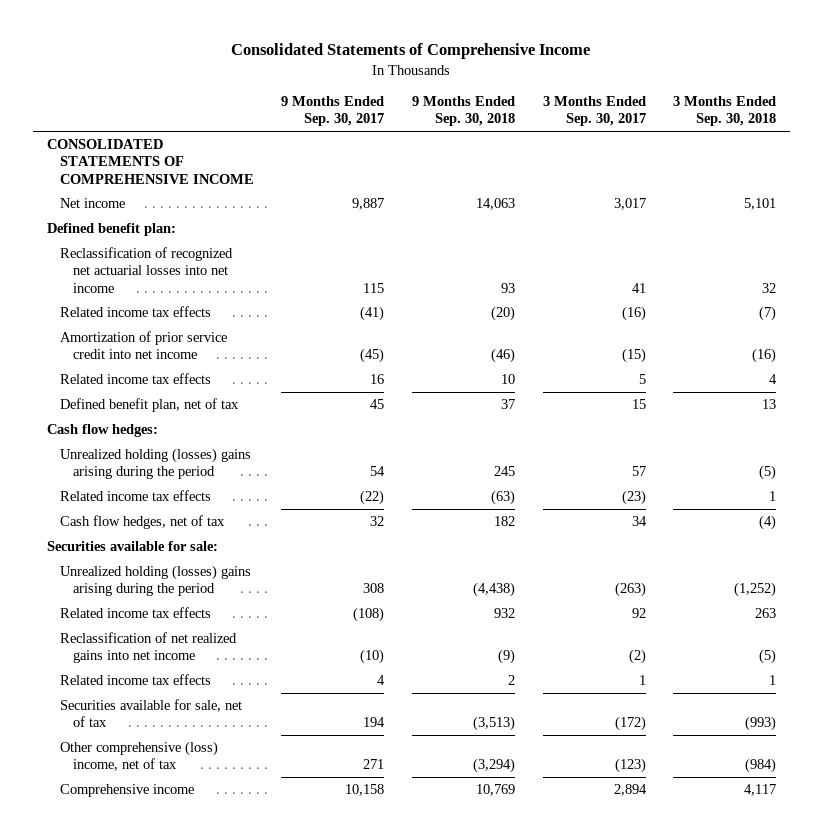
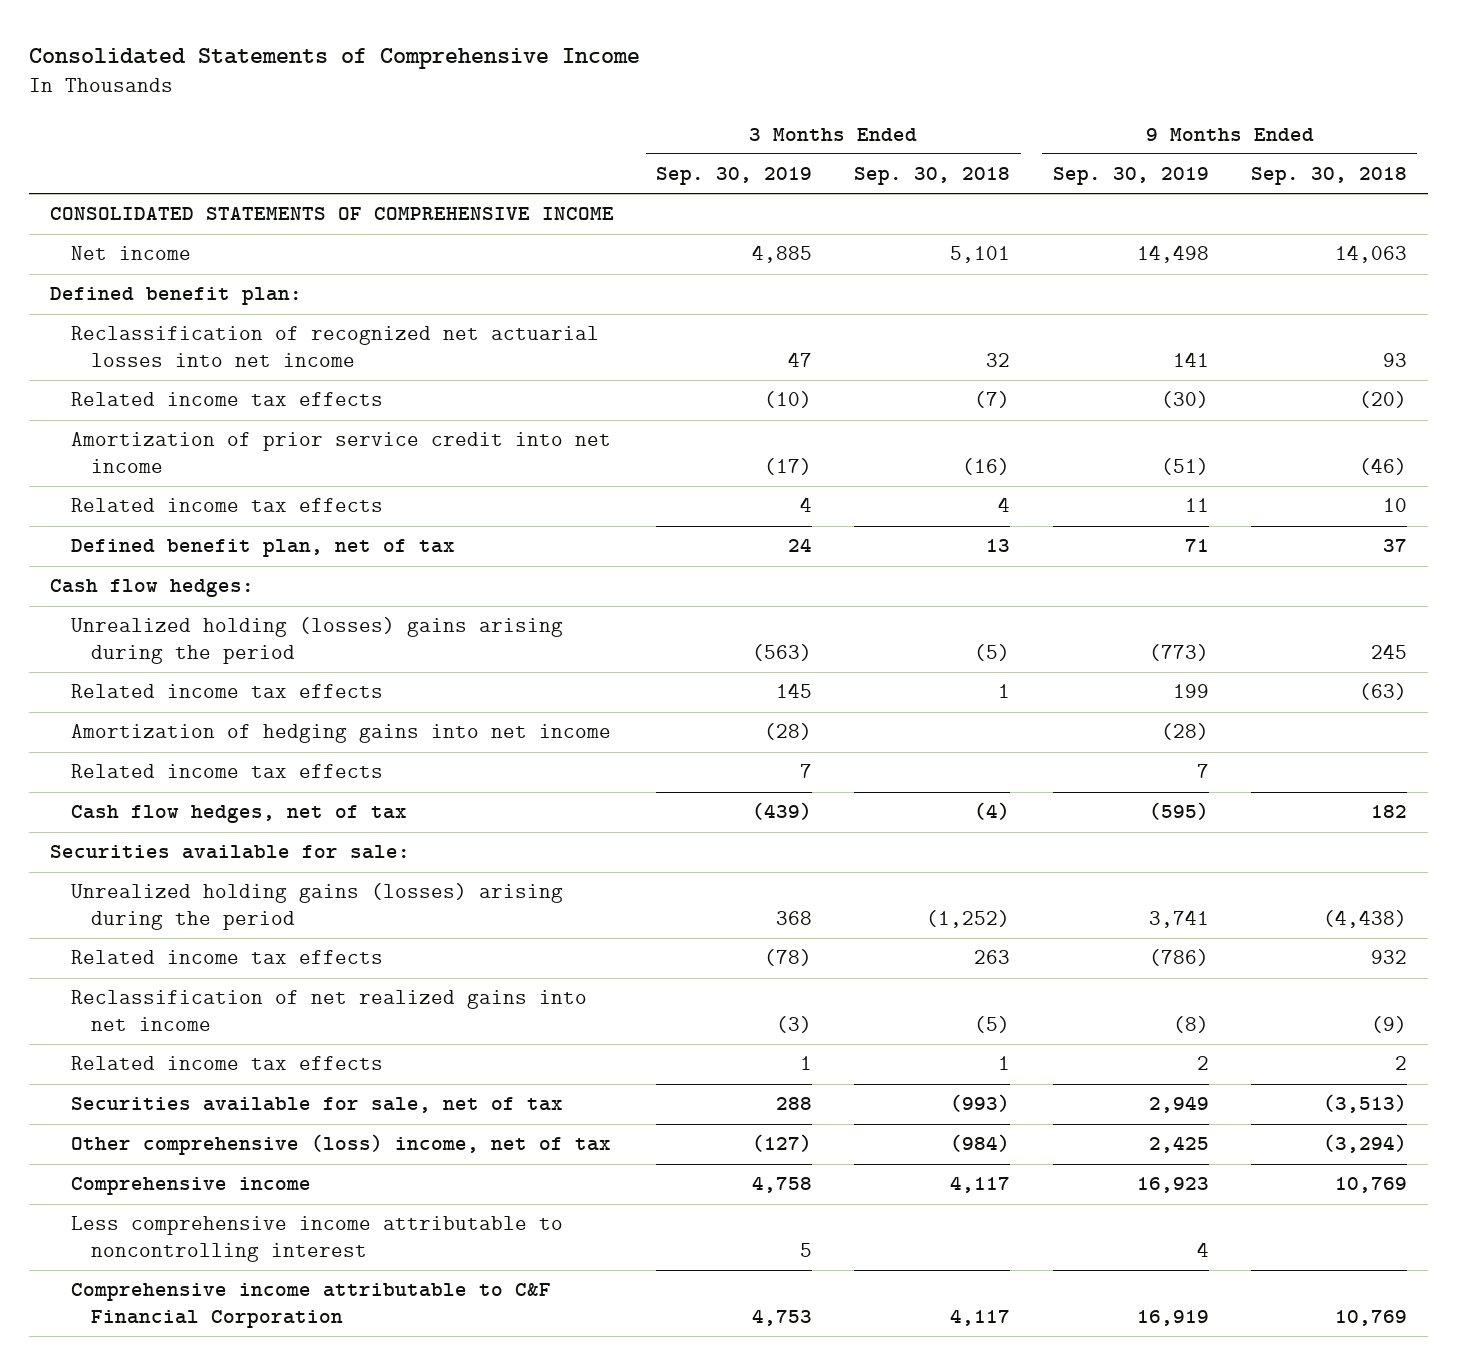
- | 9 Months Ended Sep. 30, 2017 | 9 Months Ended Sep. 30, 2018 | 3 Months Ended Sep. 30, 2017 | 3 Months Ended Sep. 30, 2018
+ | 3 Months Ended Sep. 30, 2019 | 3 Months Ended Sep. 30, 2018 | 9 Months Ended Sep. 30, 2019 | 9 Months Ended Sep. 30, 2018
+ Amortization of hedging gains into net income | (28) | | (28) |
+ Related income tax effects | 7 | | 7 |
- Unrealized holding (losses) gains arising during the period | 308 | (4,438) | (263) | (1,252)
+ Unrealized holding gains (losses) arising during the period | 368 | (1,252) | 3,741 | (4,438)
+ Less comprehensive income attributable to noncontrolling interest | 5 | | 4 |
+ Comprehensive income attributable to C&F Financial Corporation | 4,753 | 4,117 | 16,919 | 10,769

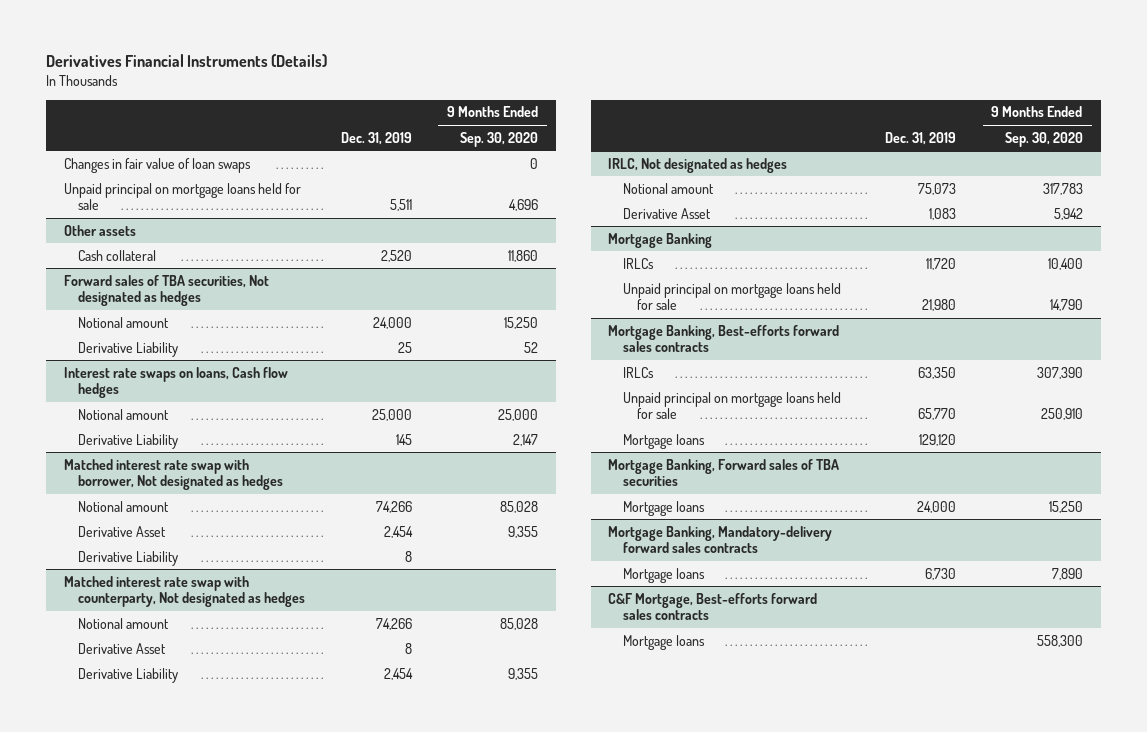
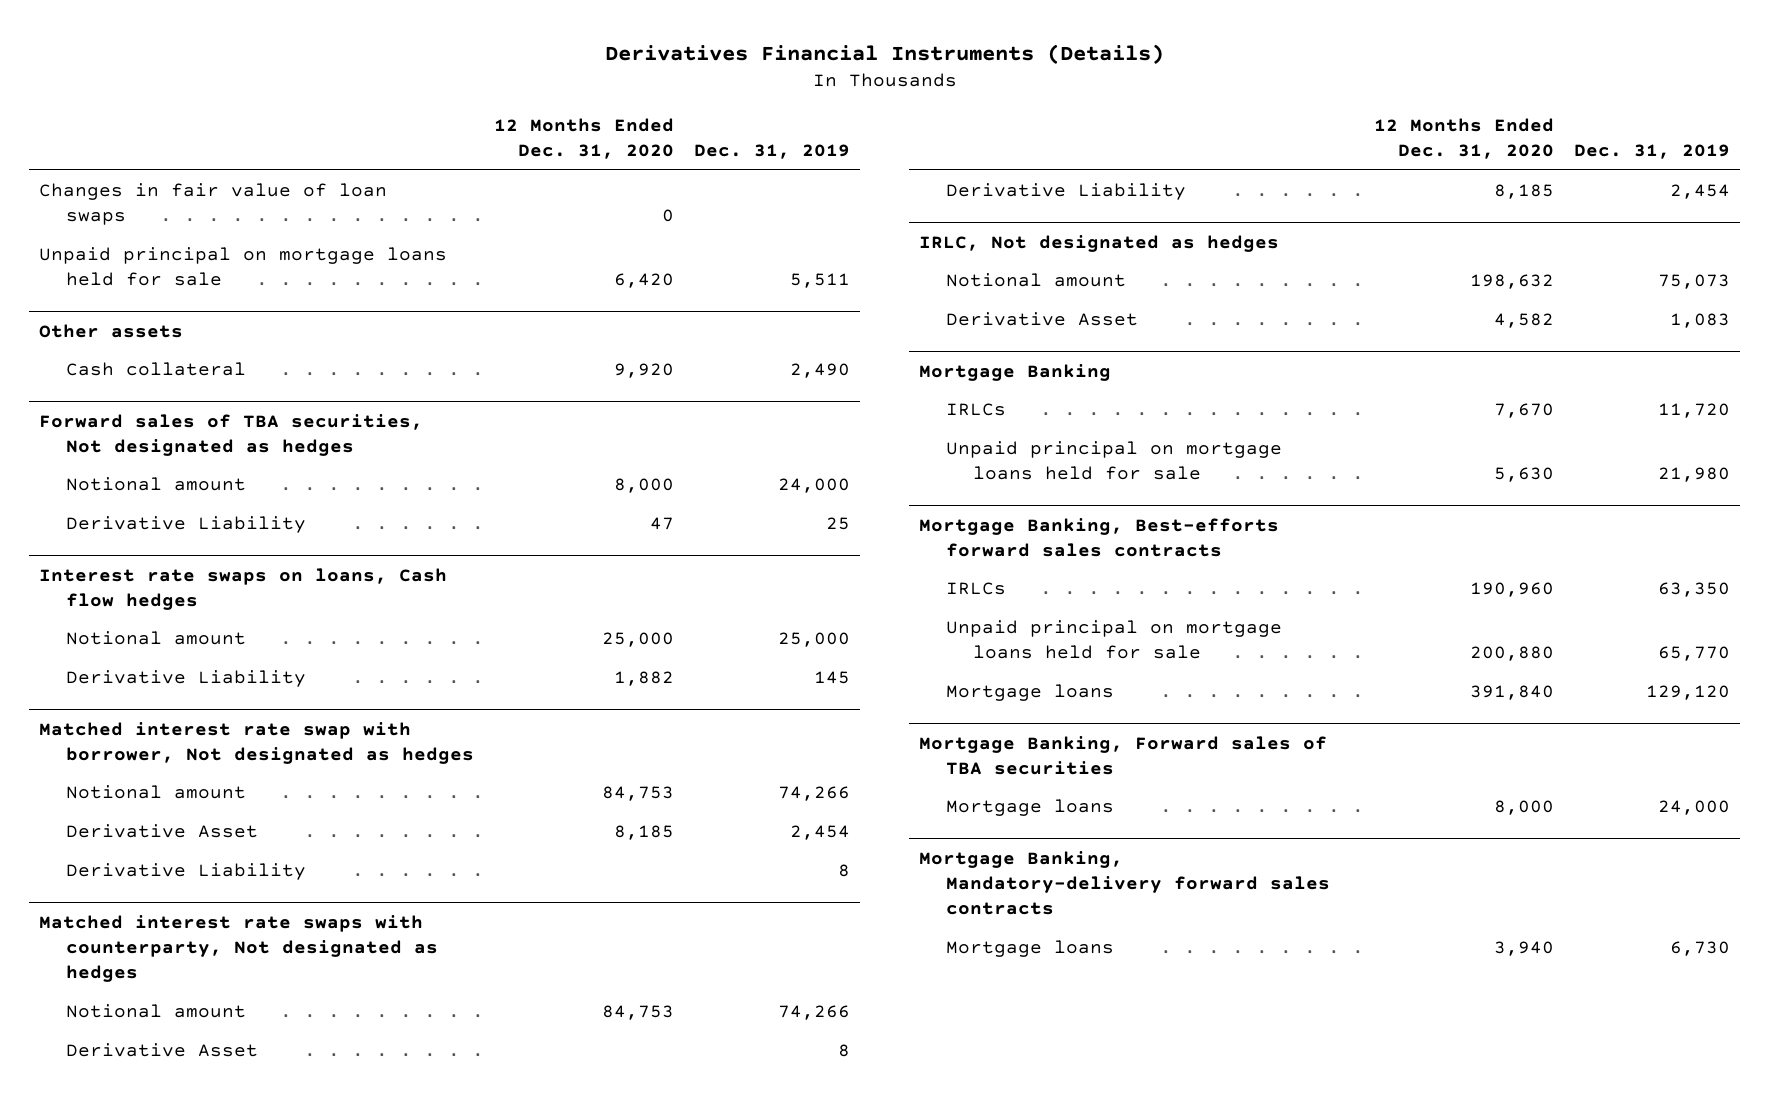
- | Dec. 31, 2019 | 9 Months Ended Sep. 30, 2020
+ | 12 Months Ended Dec. 31, 2020 | Dec. 31, 2019
@ Other assets
- Cash collateral | 2,520 | 11,860
+ Cash collateral | 9,920 | 2,490
- Matched interest rate swap with counterparty, Not designated as hedges
+ Matched interest rate swaps with counterparty, Not designated as hedges
- C&F Mortgage, Best-efforts forward sales contracts
- Mortgage loans | | 558,300

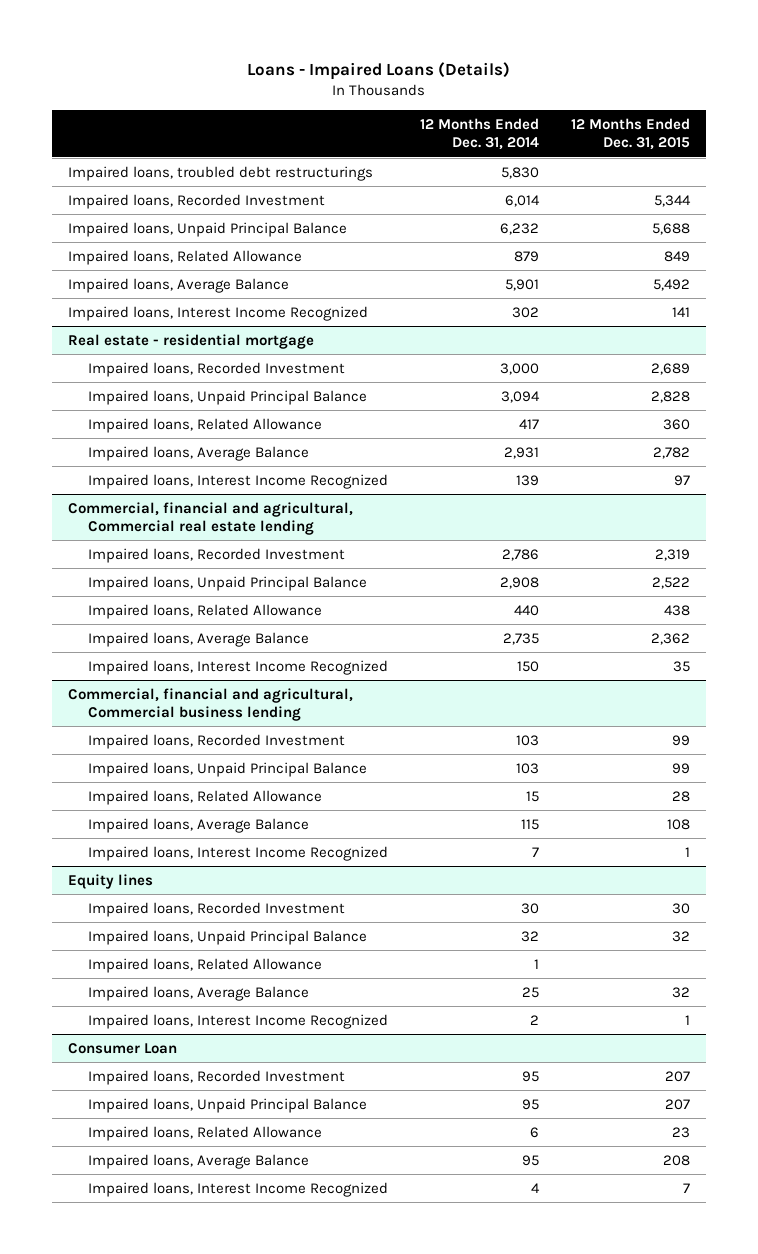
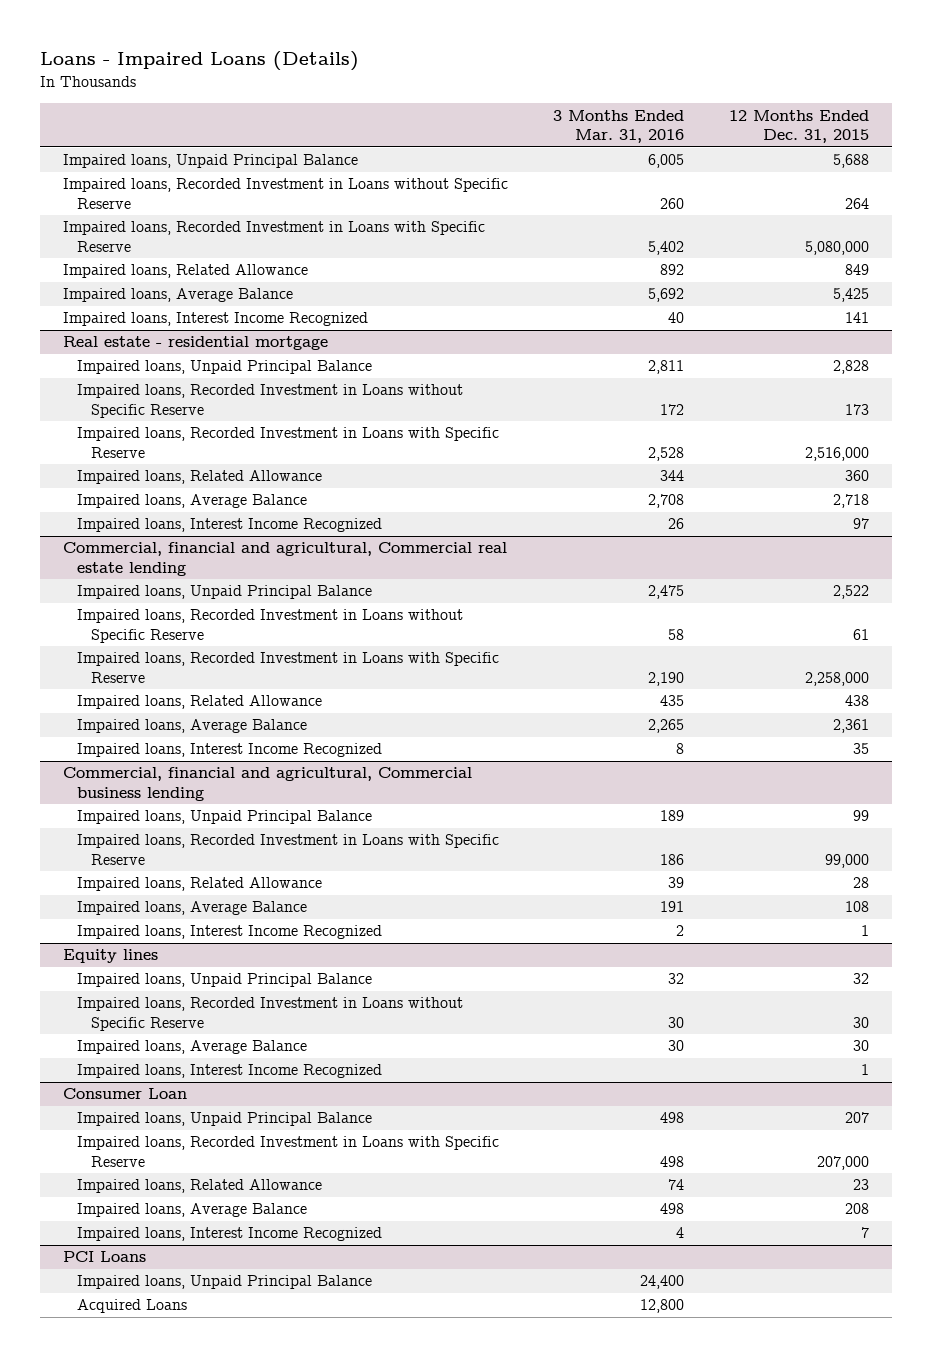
- | 12 Months Ended Dec. 31, 2014 | 12 Months Ended Dec. 31, 2015
+ | 3 Months Ended Mar. 31, 2016 | 12 Months Ended Dec. 31, 2015
- Impaired loans, troubled debt restructurings | 5,830 |
- Impaired loans, Recorded Investment | 6,014 | 5,344
+ Impaired loans, Recorded Investment in Loans without Specific Reserve | 260 | 264
+ Impaired loans, Recorded Investment in Loans with Specific Reserve | 5,402 | 5,080,000
- Impaired loans, Average Balance | 5,901 | 5,492
+ Impaired loans, Average Balance | 5,692 | 5,425
@ Real estate - residential mortgage
- Impaired loans, Recorded Investment | 3,000 | 2,689
+ Impaired loans, Recorded Investment in Loans without Specific Reserve | 172 | 173
+ Impaired loans, Recorded Investment in Loans with Specific Reserve | 2,528 | 2,516,000
- Impaired loans, Average Balance | 2,931 | 2,782
+ Impaired loans, Average Balance | 2,708 | 2,718
@ Commercial, financial and agricultural, Commercial real estate lending
- Impaired loans, Recorded Investment | 2,786 | 2,319
+ Impaired loans, Recorded Investment in Loans without Specific Reserve | 58 | 61
+ Impaired loans, Recorded Investment in Loans with Specific Reserve | 2,190 | 2,258,000
- Impaired loans, Average Balance | 2,735 | 2,362
+ Impaired loans, Average Balance | 2,265 | 2,361
@ Commercial, financial and agricultural, Commercial business lending
- Impaired loans, Recorded Investment | 103 | 99
+ Impaired loans, Recorded Investment in Loans with Specific Reserve | 186 | 99,000
@ Equity lines
- Impaired loans, Recorded Investment | 30 | 30
- Impaired loans, Related Allowance | 1 |
- Impaired loans, Average Balance | 25 | 32
+ Impaired loans, Recorded Investment in Loans without Specific Reserve | 30 | 30
+ Impaired loans, Average Balance | 30 | 30
@ Consumer Loan
- Impaired loans, Recorded Investment | 95 | 207
+ Impaired loans, Recorded Investment in Loans with Specific Reserve | 498 | 207,000
+ PCI Loans
+ Impaired loans, Unpaid Principal Balance | 24,400 |
+ Acquired Loans | 12,800 |

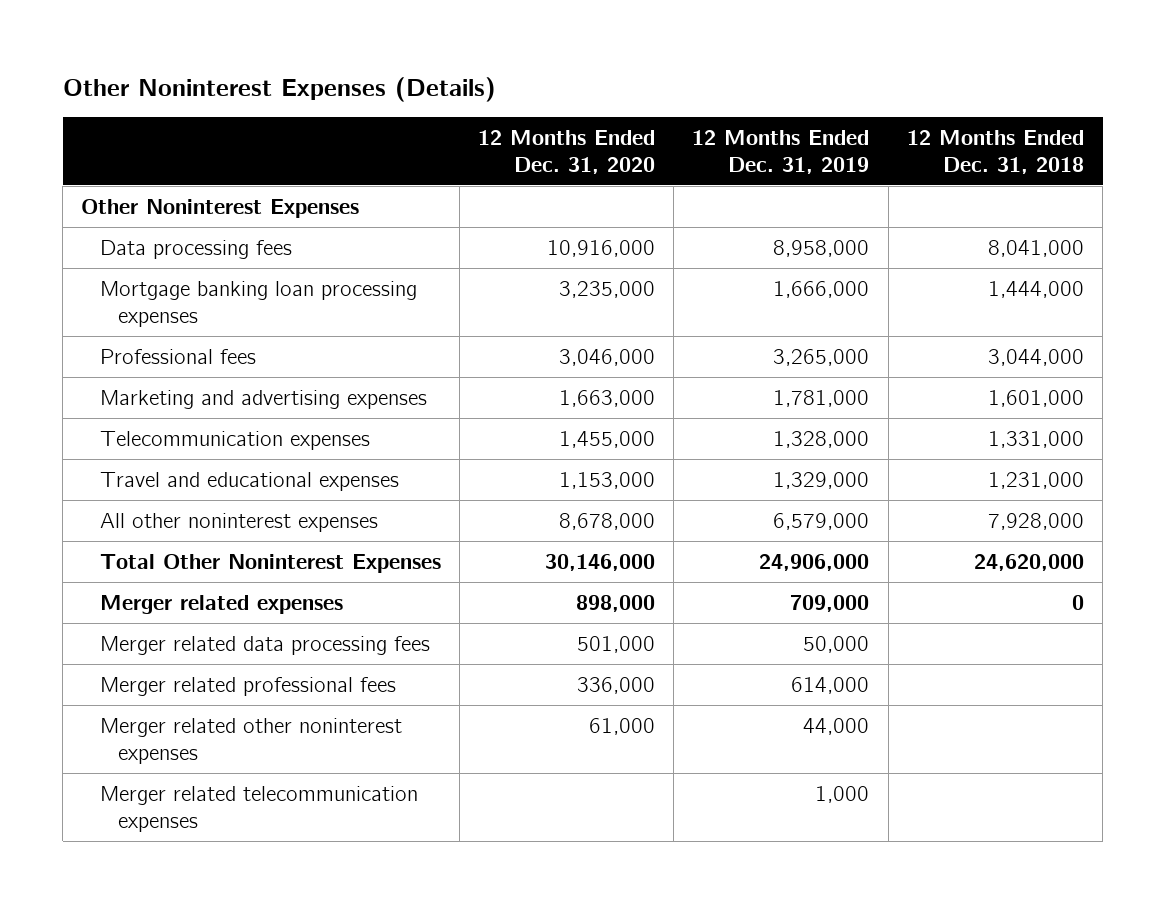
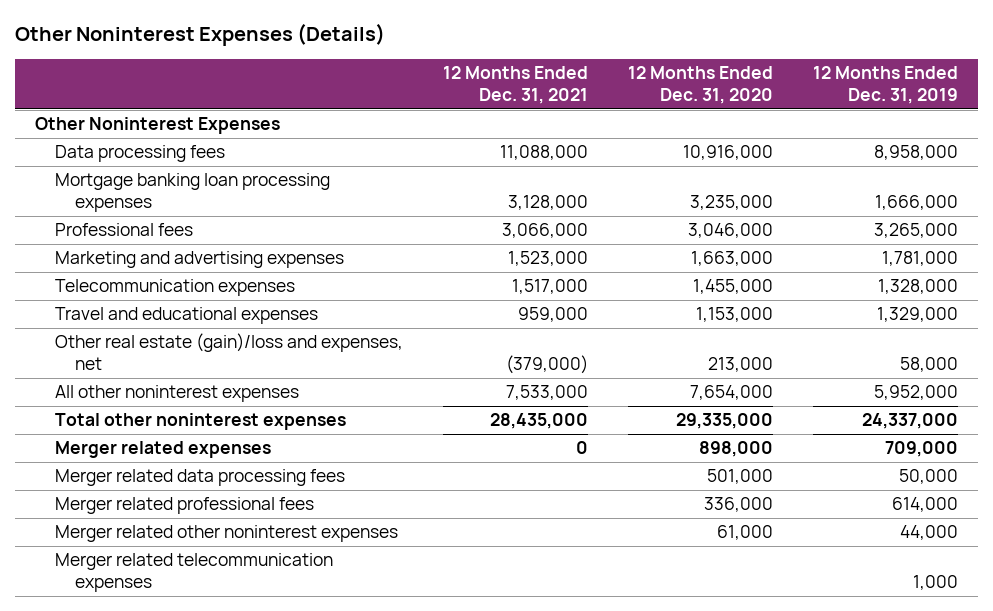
- | 12 Months Ended Dec. 31, 2020 | 12 Months Ended Dec. 31, 2019 | 12 Months Ended Dec. 31, 2018
+ | 12 Months Ended Dec. 31, 2021 | 12 Months Ended Dec. 31, 2020 | 12 Months Ended Dec. 31, 2019
- All other noninterest expenses | 8,678,000 | 6,579,000 | 7,928,000
- Total Other Noninterest Expenses | 30,146,000 | 24,906,000 | 24,620,000
+ Other real estate (gain)/loss and expenses, net | (379,000) | 213,000 | 58,000
+ All other noninterest expenses | 7,533,000 | 7,654,000 | 5,952,000
+ Total other noninterest expenses | 28,435,000 | 29,335,000 | 24,337,000

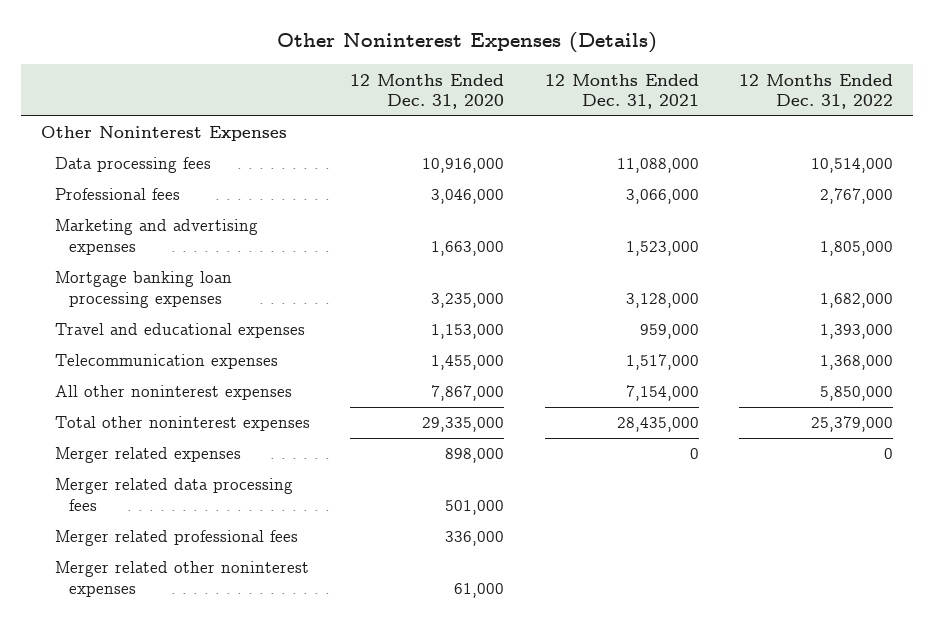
- | 12 Months Ended Dec. 31, 2021 | 12 Months Ended Dec. 31, 2020 | 12 Months Ended Dec. 31, 2019
+ | 12 Months Ended Dec. 31, 2020 | 12 Months Ended Dec. 31, 2021 | 12 Months Ended Dec. 31, 2022
moved down: Mortgage banking loan processing expenses | 3,235,000 | 3,128,000 | 1,682,000
- Other real estate (gain)/loss and expenses, net | (379,000) | 213,000 | 58,000
- All other noninterest expenses | 7,533,000 | 7,654,000 | 5,952,000
moved down: Telecommunication expenses | 1,455,000 | 1,517,000 | 1,368,000
+ All other noninterest expenses | 7,867,000 | 7,154,000 | 5,850,000
- Merger related telecommunication expenses | | | 1,000

